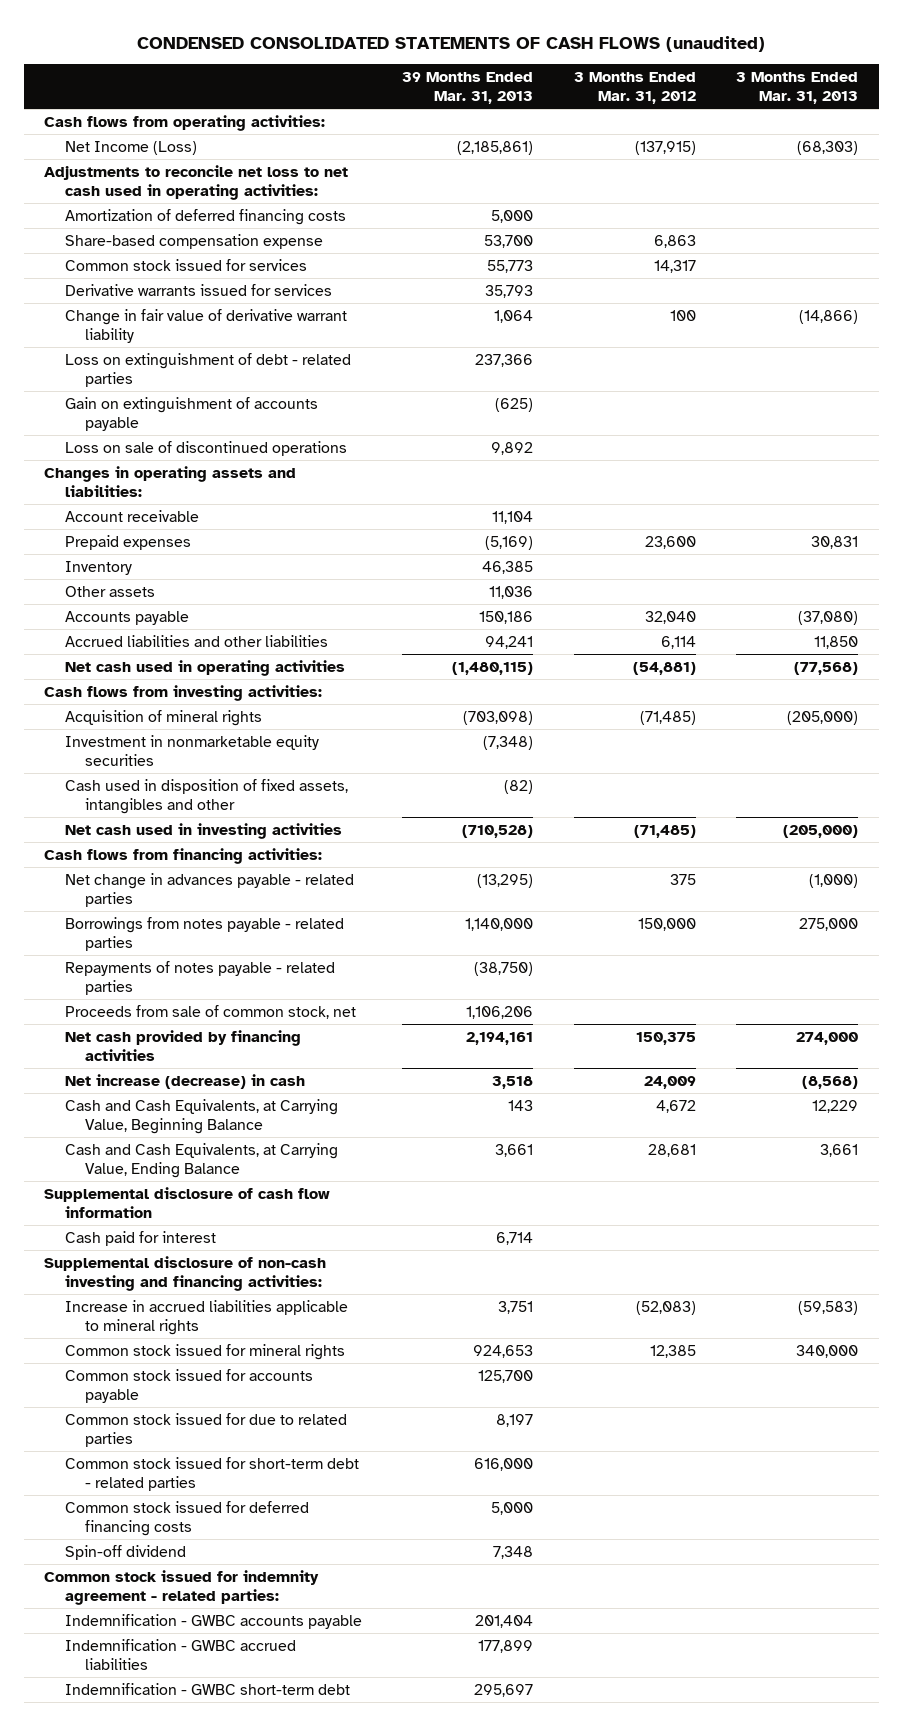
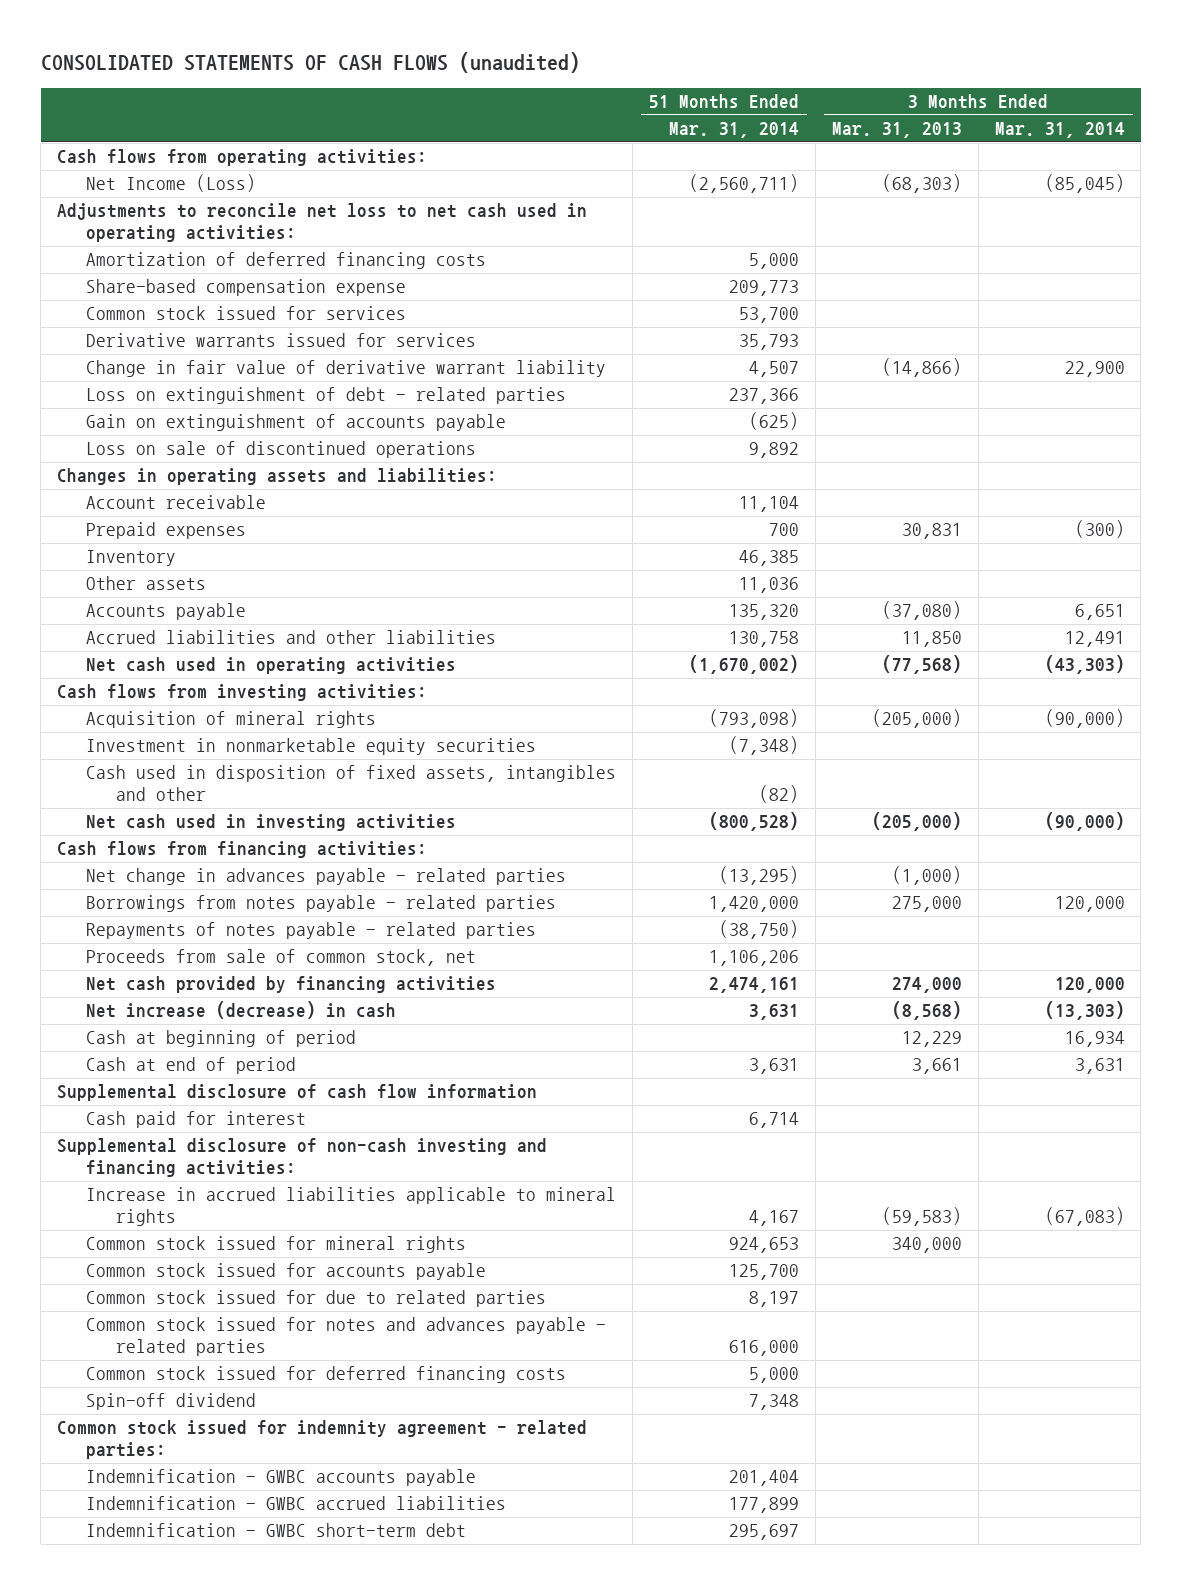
- CONDENSED CONSOLIDATED STATEMENTS OF CASH FLOWS (unaudited)
+ CONSOLIDATED STATEMENTS OF CASH FLOWS (unaudited)
- | 39 Months Ended Mar. 31, 2013 | 3 Months Ended Mar. 31, 2012 | 3 Months Ended Mar. 31, 2013
+ | 51 Months Ended Mar. 31, 2014 | 3 Months Ended Mar. 31, 2013 | 3 Months Ended Mar. 31, 2014
- Cash and Cash Equivalents, at Carrying Value, Beginning Balance | 143 | 4,672 | 12,229
- Cash and Cash Equivalents, at Carrying Value, Ending Balance | 3,661 | 28,681 | 3,661
+ Cash at beginning of period | | 12,229 | 16,934
+ Cash at end of period | 3,631 | 3,661 | 3,631
- Common stock issued for short-term debt - related parties | 616,000 | |
+ Common stock issued for notes and advances payable - related parties | 616,000 | |

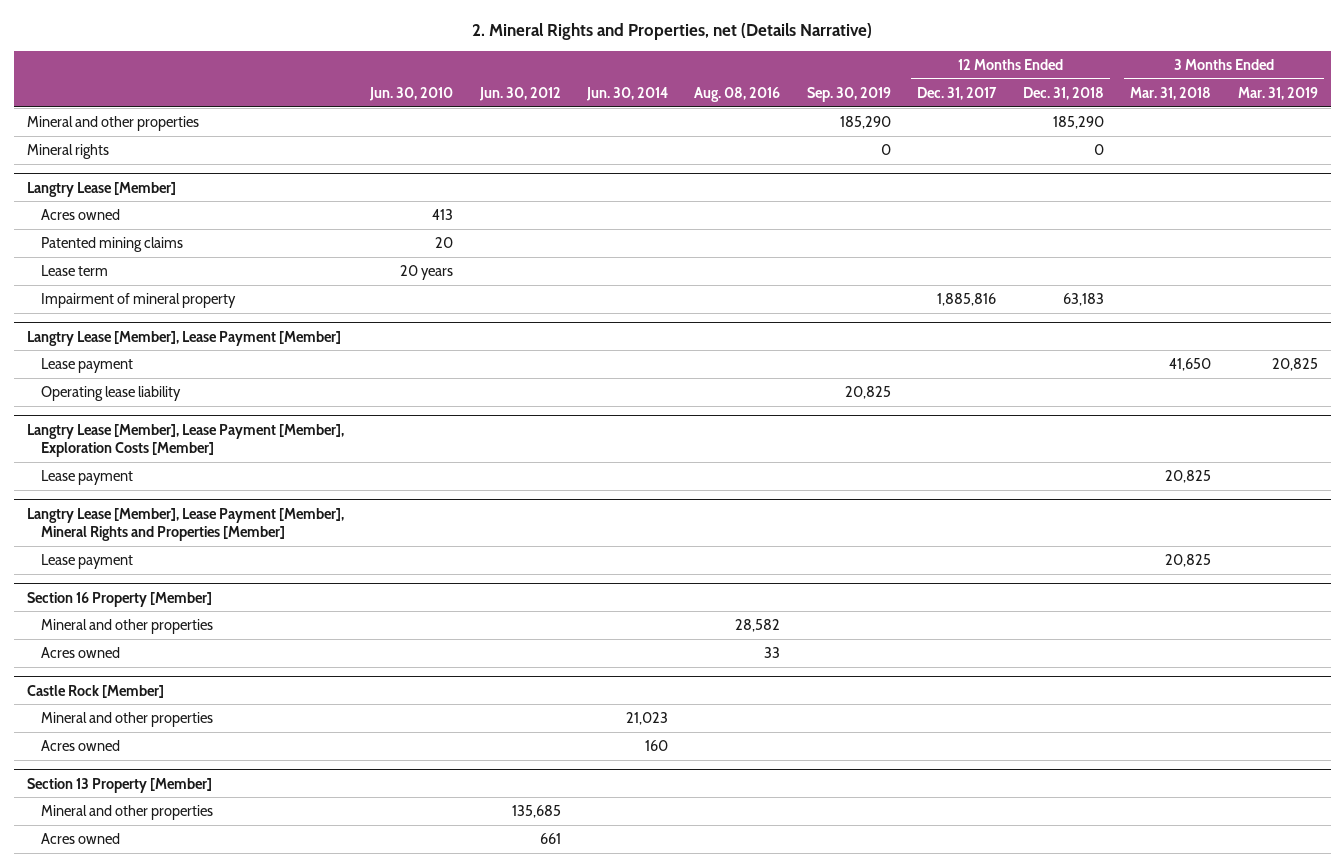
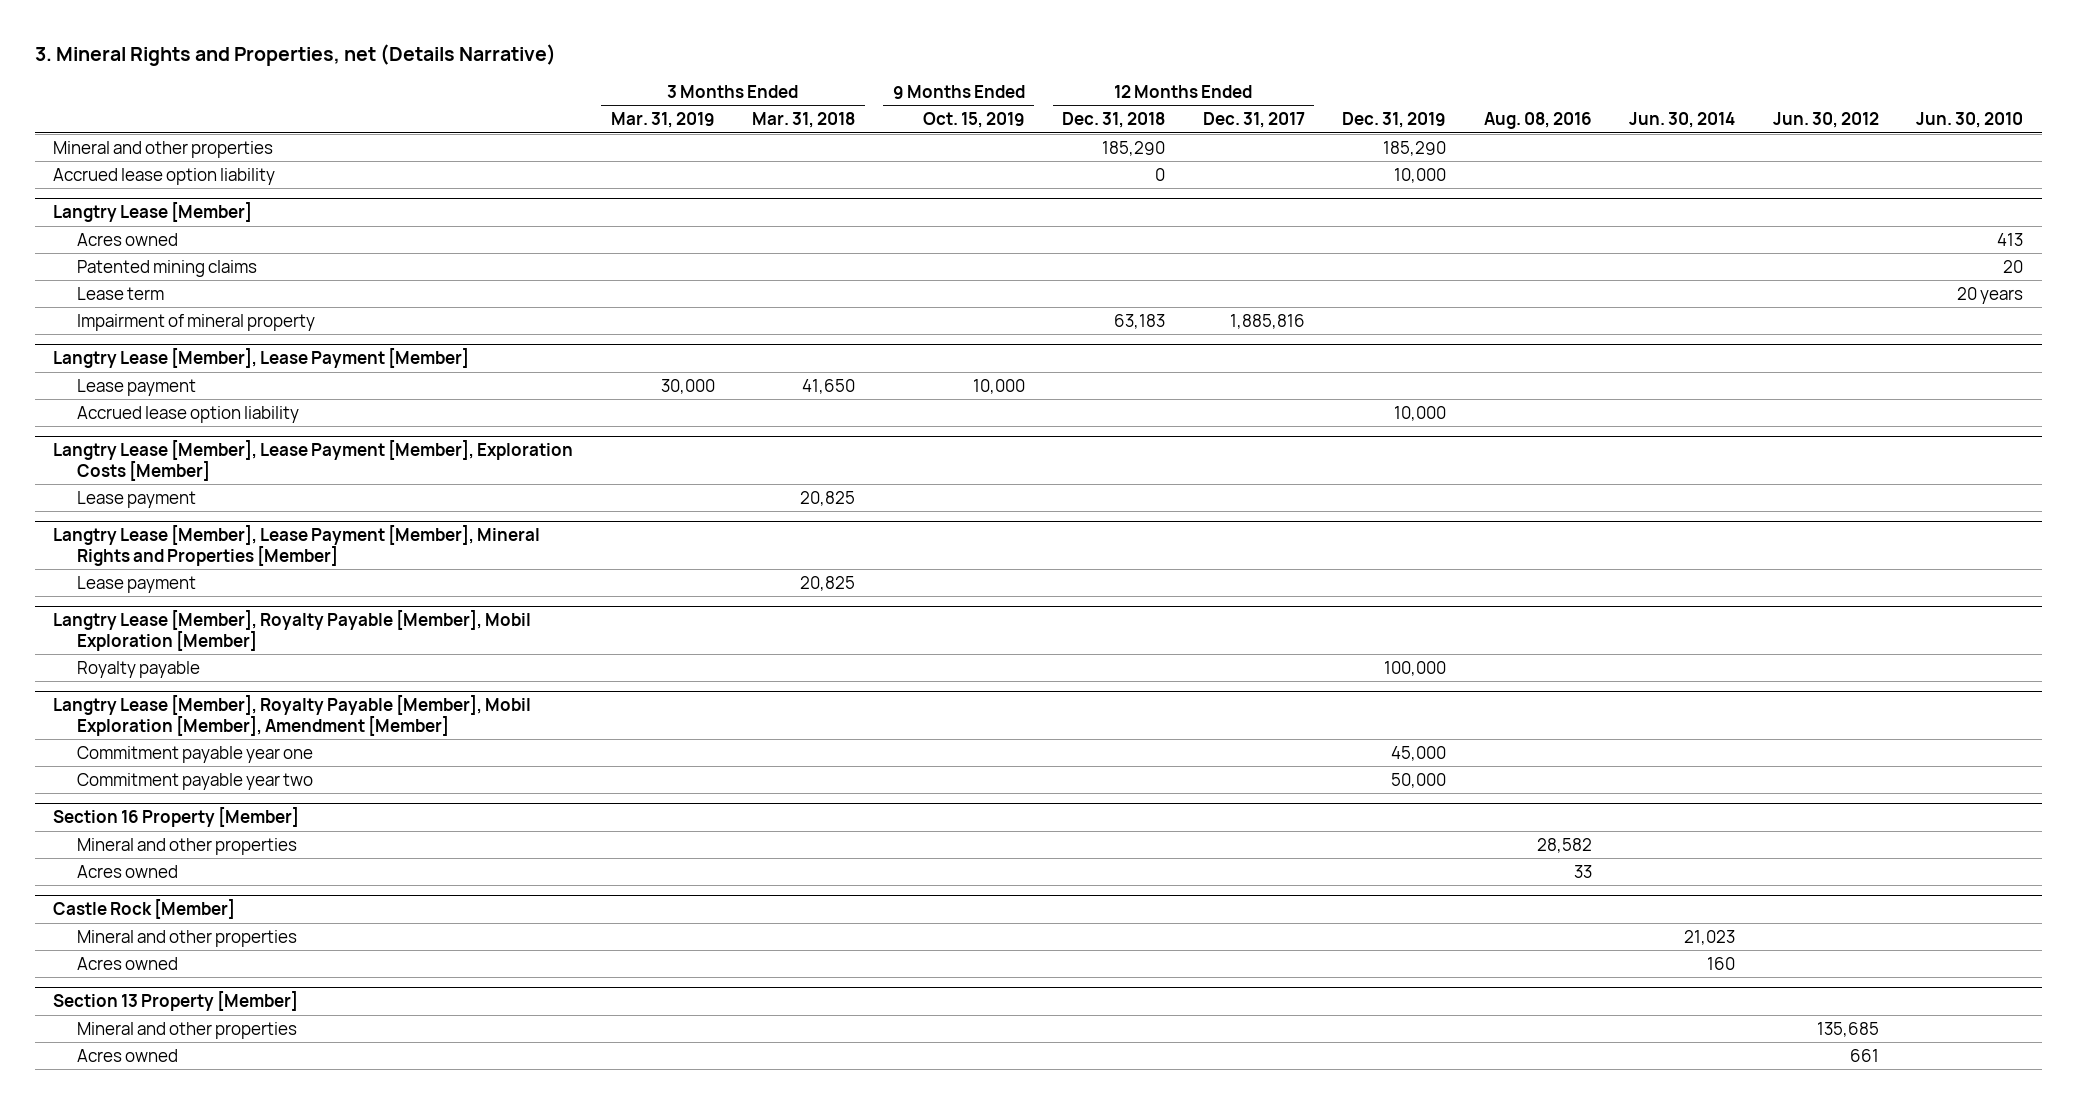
- 2. Mineral Rights and Properties, net (Details Narrative)
+ 3. Mineral Rights and Properties, net (Details Narrative)
- | Jun. 30, 2010 | Jun. 30, 2012 | Jun. 30, 2014 | Aug. 08, 2016 | Sep. 30, 2019 | 12 Months Ended Dec. 31, 2017 | 12 Months Ended Dec. 31, 2018 | 3 Months Ended Mar. 31, 2018 | 3 Months Ended Mar. 31, 2019
+ | 3 Months Ended Mar. 31, 2019 | 3 Months Ended Mar. 31, 2018 | 9 Months Ended Oct. 15, 2019 | 12 Months Ended Dec. 31, 2018 | 12 Months Ended Dec. 31, 2017 | Dec. 31, 2019 | Aug. 08, 2016 | Jun. 30, 2014 | Jun. 30, 2012 | Jun. 30, 2010
- Mineral rights | | | | | 0 | | 0 | |
+ Accrued lease option liability | | | | 0 | | 10,000 | | | |
@ Langtry Lease [Member], Lease Payment [Member]
- Lease payment | | | | | | | | 41,650 | 20,825
- Operating lease liability | | | | | 20,825 | | | |
+ Lease payment | 30,000 | 41,650 | 10,000 | | | | | | |
+ Accrued lease option liability | | | | | | 10,000 | | | |
+ Langtry Lease [Member], Royalty Payable [Member], Mobil Exploration [Member]
+ Royalty payable | | | | | | 100,000 | | | |
+ Langtry Lease [Member], Royalty Payable [Member], Mobil Exploration [Member], Amendment [Member]
+ Commitment payable year one | | | | | | 45,000 | | | |
+ Commitment payable year two | | | | | | 50,000 | | | |

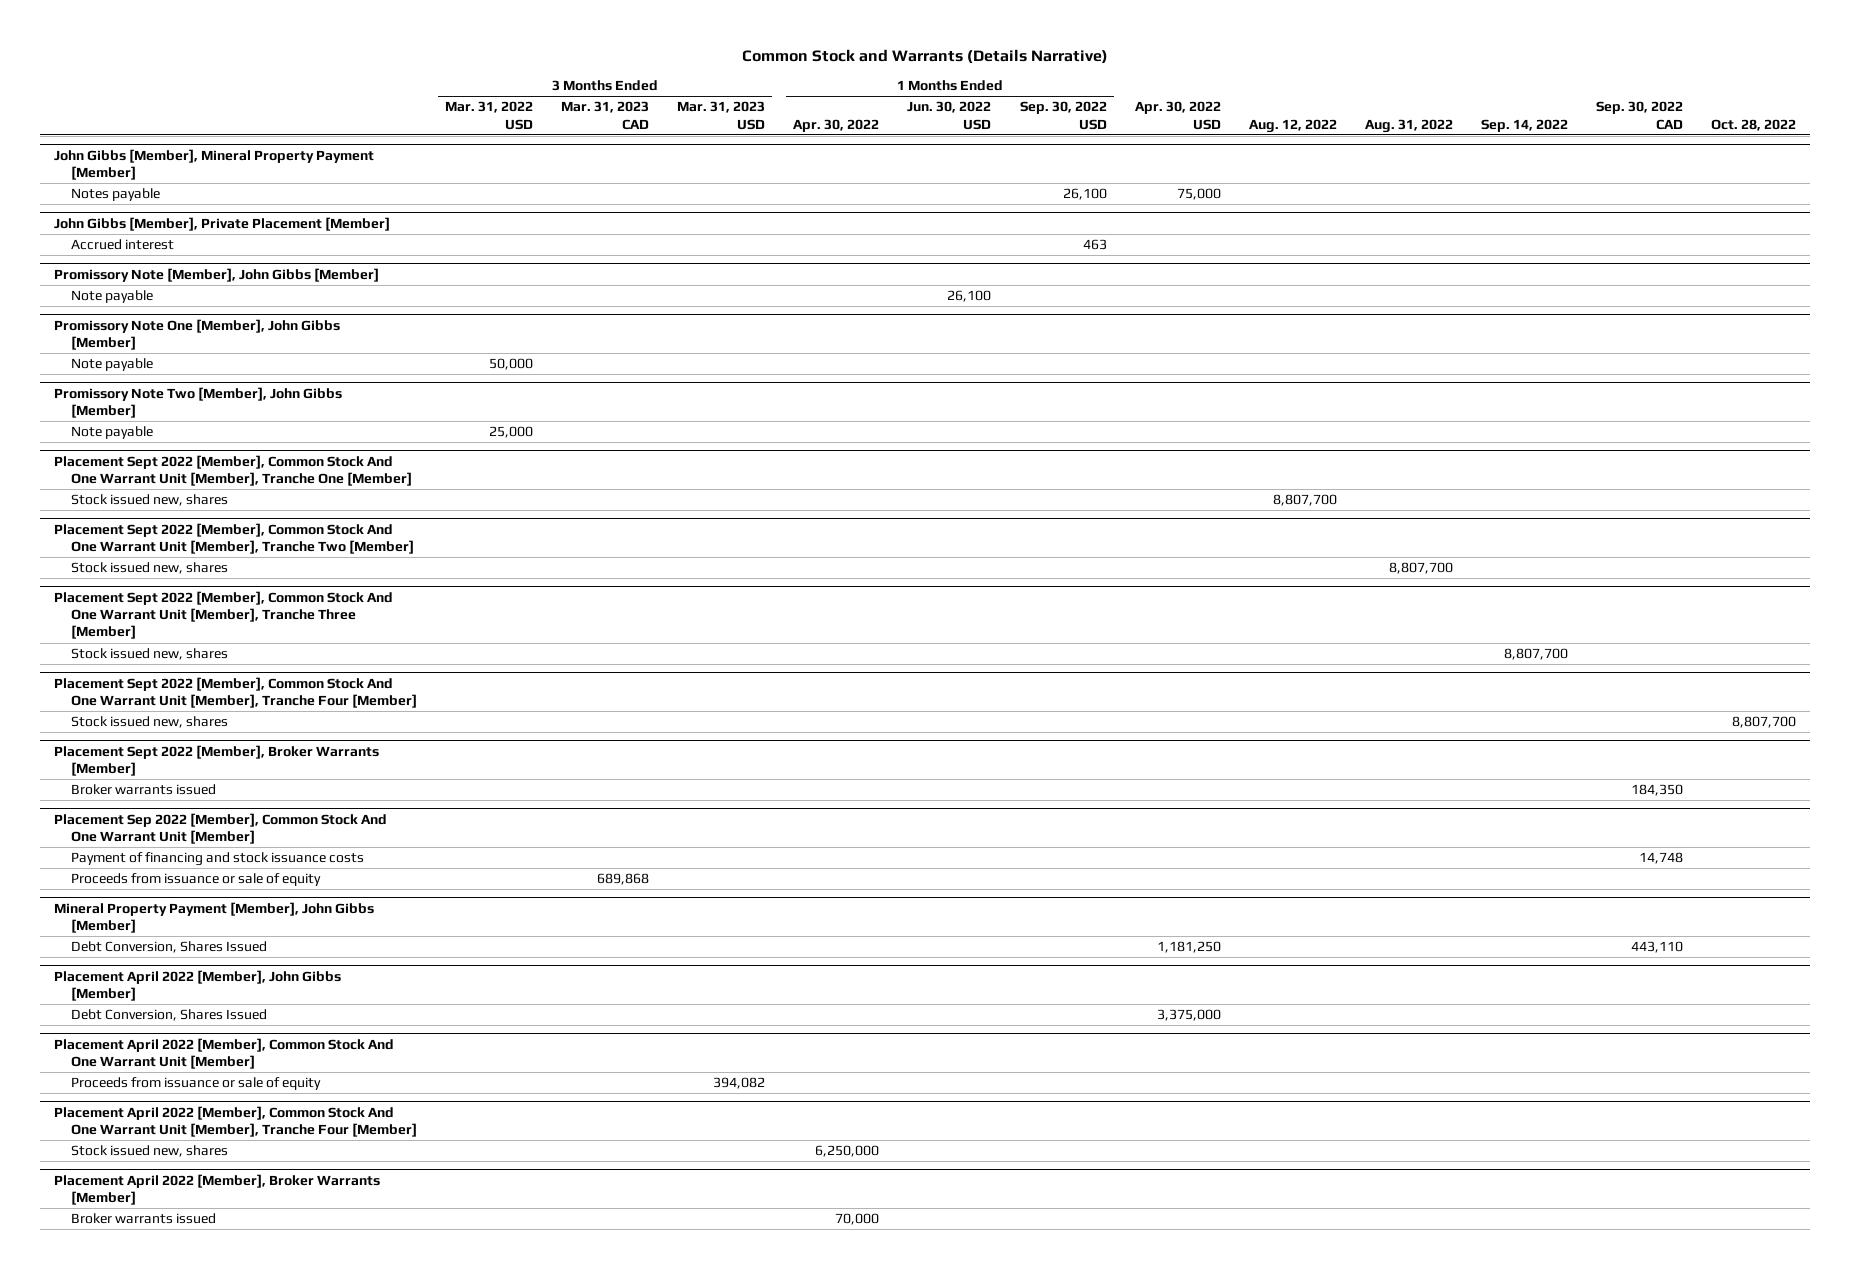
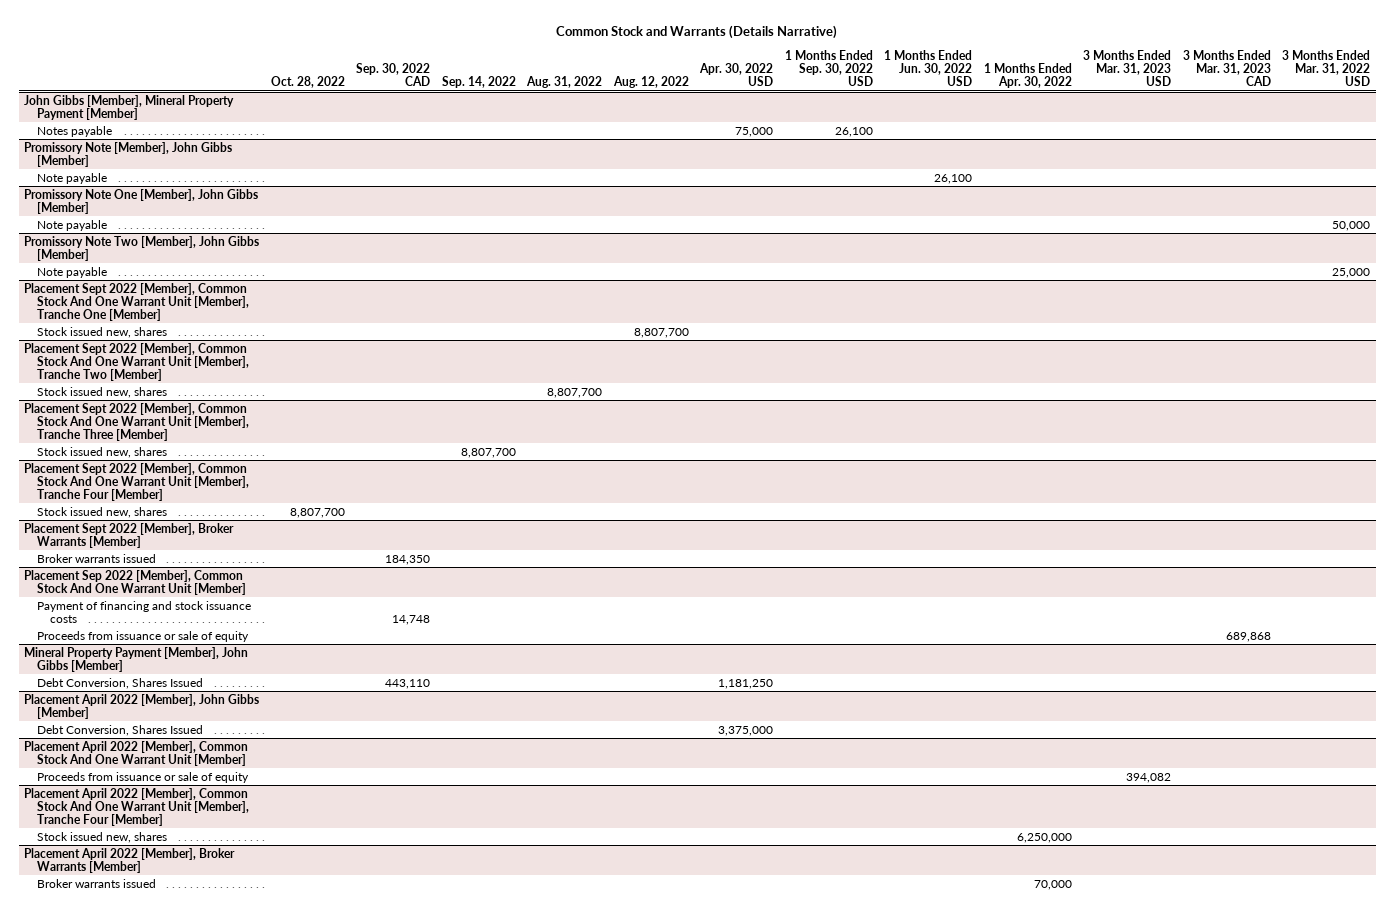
- | 3 Months Ended Mar. 31, 2022 USD | 3 Months Ended Mar. 31, 2023 CAD | 3 Months Ended Mar. 31, 2023 USD | 1 Months Ended Apr. 30, 2022 | 1 Months Ended Jun. 30, 2022 USD | 1 Months Ended Sep. 30, 2022 USD | Apr. 30, 2022 USD | Aug. 12, 2022 | Aug. 31, 2022 | Sep. 14, 2022 | Sep. 30, 2022 CAD | Oct. 28, 2022
+ | Oct. 28, 2022 | Sep. 30, 2022 CAD | Sep. 14, 2022 | Aug. 31, 2022 | Aug. 12, 2022 | Apr. 30, 2022 USD | 1 Months Ended Sep. 30, 2022 USD | 1 Months Ended Jun. 30, 2022 USD | 1 Months Ended Apr. 30, 2022 | 3 Months Ended Mar. 31, 2023 USD | 3 Months Ended Mar. 31, 2023 CAD | 3 Months Ended Mar. 31, 2022 USD
- John Gibbs [Member], Private Placement [Member]
- Accrued interest | | | | | | 463 | | | | | |

